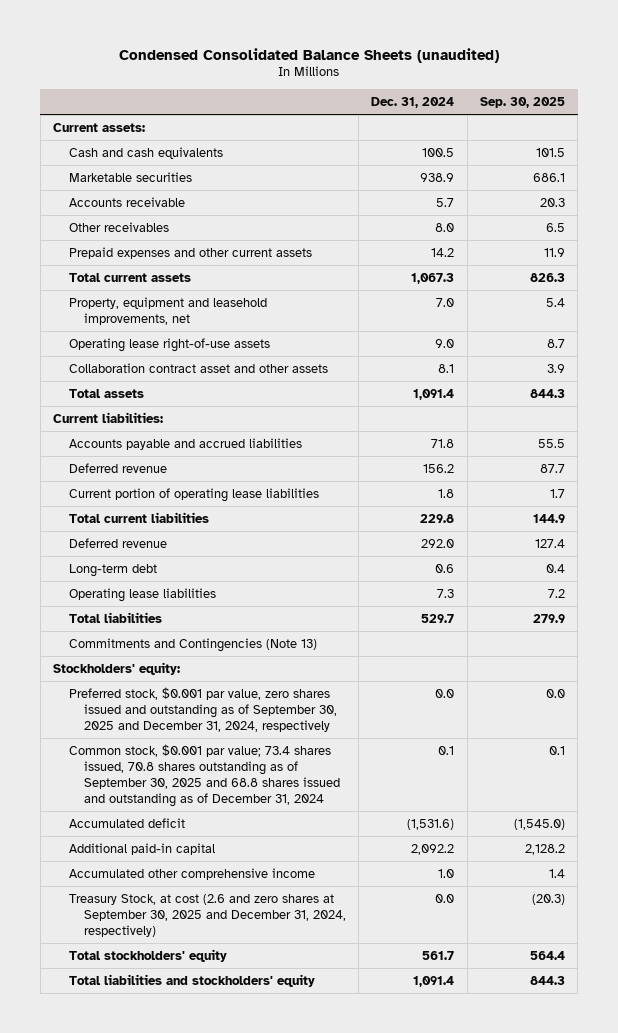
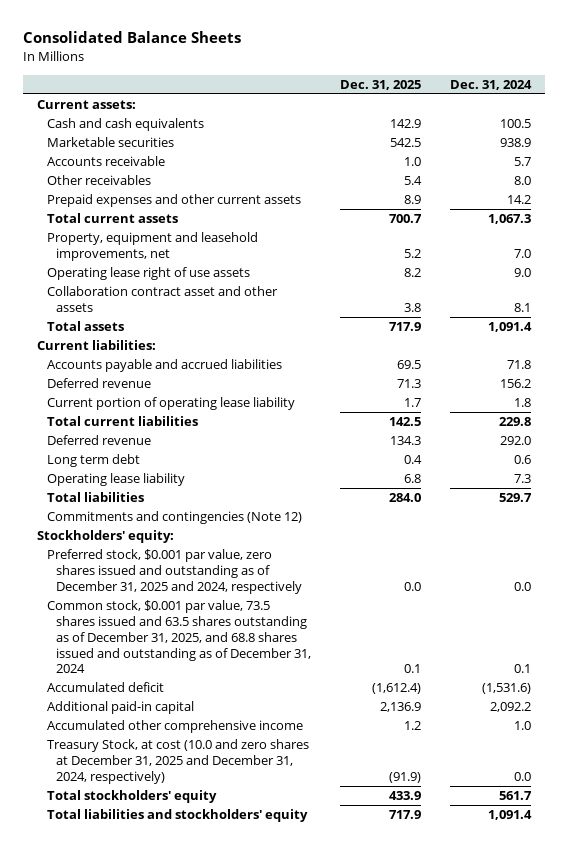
- Condensed Consolidated Balance Sheets (unaudited)
+ Consolidated Balance Sheets
- | Dec. 31, 2024 | Sep. 30, 2025
+ | Dec. 31, 2025 | Dec. 31, 2024
- Operating lease right-of-use assets | 9.0 | 8.7
+ Operating lease right of use assets | 8.2 | 9.0
- Current portion of operating lease liabilities | 1.8 | 1.7
+ Current portion of operating lease liability | 1.7 | 1.8
- Long-term debt | 0.6 | 0.4
- Operating lease liabilities | 7.3 | 7.2
+ Long term debt | 0.4 | 0.6
+ Operating lease liability | 6.8 | 7.3
- Commitments and Contingencies (Note 13)
+ Commitments and contingencies (Note 12)
- Preferred stock, $0.001 par value, zero shares issued and outstanding as of September 30, 2025 and December 31, 2024, respectively | 0.0 | 0.0
- Common stock, $0.001 par value; 73.4 shares issued, 70.8 shares outstanding as of September 30, 2025 and 68.8 shares issued and outstanding as of December 31, 2024 | 0.1 | 0.1
+ Preferred stock, $0.001 par value, zero shares issued and outstanding as of December 31, 2025 and 2024, respectively | 0.0 | 0.0
+ Common stock, $0.001 par value, 73.5 shares issued and 63.5 shares outstanding as of December 31, 2025, and 68.8 shares issued and outstanding as of December 31, 2024 | 0.1 | 0.1
- Treasury Stock, at cost (2.6 and zero shares at September 30, 2025 and December 31, 2024, respectively) | 0.0 | (20.3)
+ Treasury Stock, at cost (10.0 and zero shares at December 31, 2025 and December 31, 2024, respectively) | (91.9) | 0.0

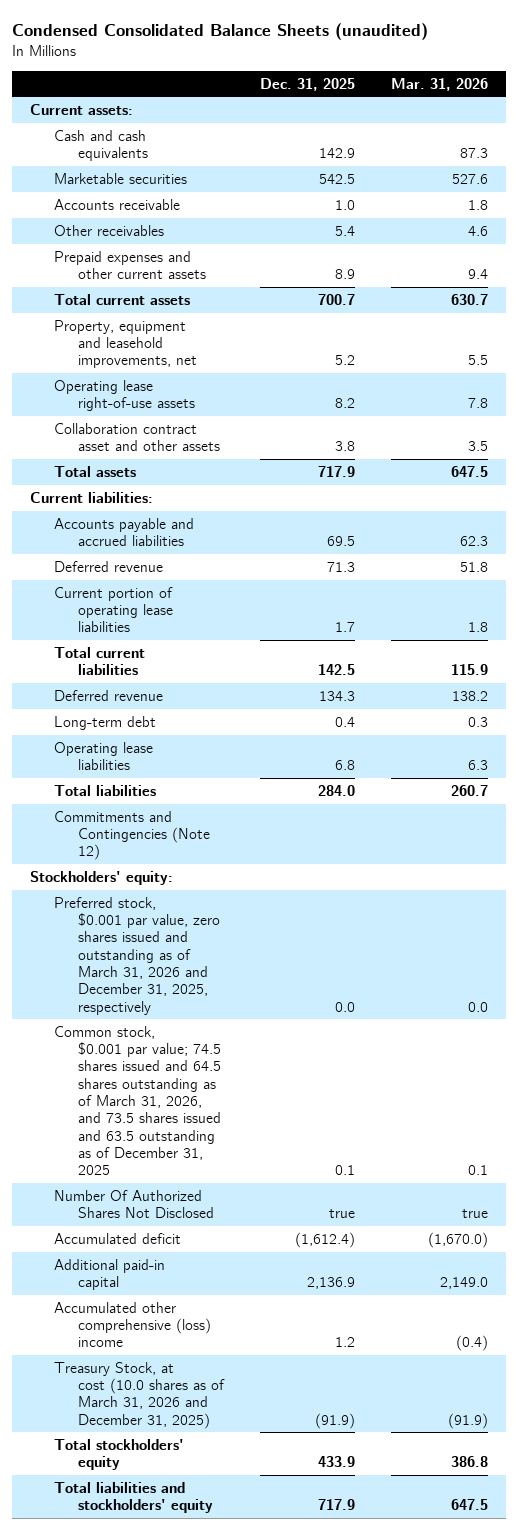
- Consolidated Balance Sheets
+ Condensed Consolidated Balance Sheets (unaudited)
- | Dec. 31, 2025 | Dec. 31, 2024
+ | Dec. 31, 2025 | Mar. 31, 2026
- Operating lease right of use assets | 8.2 | 9.0
+ Operating lease right-of-use assets | 8.2 | 7.8
- Current portion of operating lease liability | 1.7 | 1.8
+ Current portion of operating lease liabilities | 1.7 | 1.8
- Long term debt | 0.4 | 0.6
- Operating lease liability | 6.8 | 7.3
+ Long-term debt | 0.4 | 0.3
+ Operating lease liabilities | 6.8 | 6.3
- Commitments and contingencies (Note 12)
+ Commitments and Contingencies (Note 12)
- Preferred stock, $0.001 par value, zero shares issued and outstanding as of December 31, 2025 and 2024, respectively | 0.0 | 0.0
- Common stock, $0.001 par value, 73.5 shares issued and 63.5 shares outstanding as of December 31, 2025, and 68.8 shares issued and outstanding as of December 31, 2024 | 0.1 | 0.1
+ Preferred stock, $0.001 par value, zero shares issued and outstanding as of March 31, 2026 and December 31, 2025, respectively | 0.0 | 0.0
+ Common stock, $0.001 par value; 74.5 shares issued and 64.5 shares outstanding as of March 31, 2026, and 73.5 shares issued and 63.5 outstanding as of December 31, 2025 | 0.1 | 0.1
+ Number Of Authorized Shares Not Disclosed | true | true
- Accumulated other comprehensive income | 1.2 | 1.0
- Treasury Stock, at cost (10.0 and zero shares at December 31, 2025 and December 31, 2024, respectively) | (91.9) | 0.0
+ Accumulated other comprehensive (loss) income | 1.2 | (0.4)
+ Treasury Stock, at cost (10.0 shares as of March 31, 2026 and December 31, 2025) | (91.9) | (91.9)

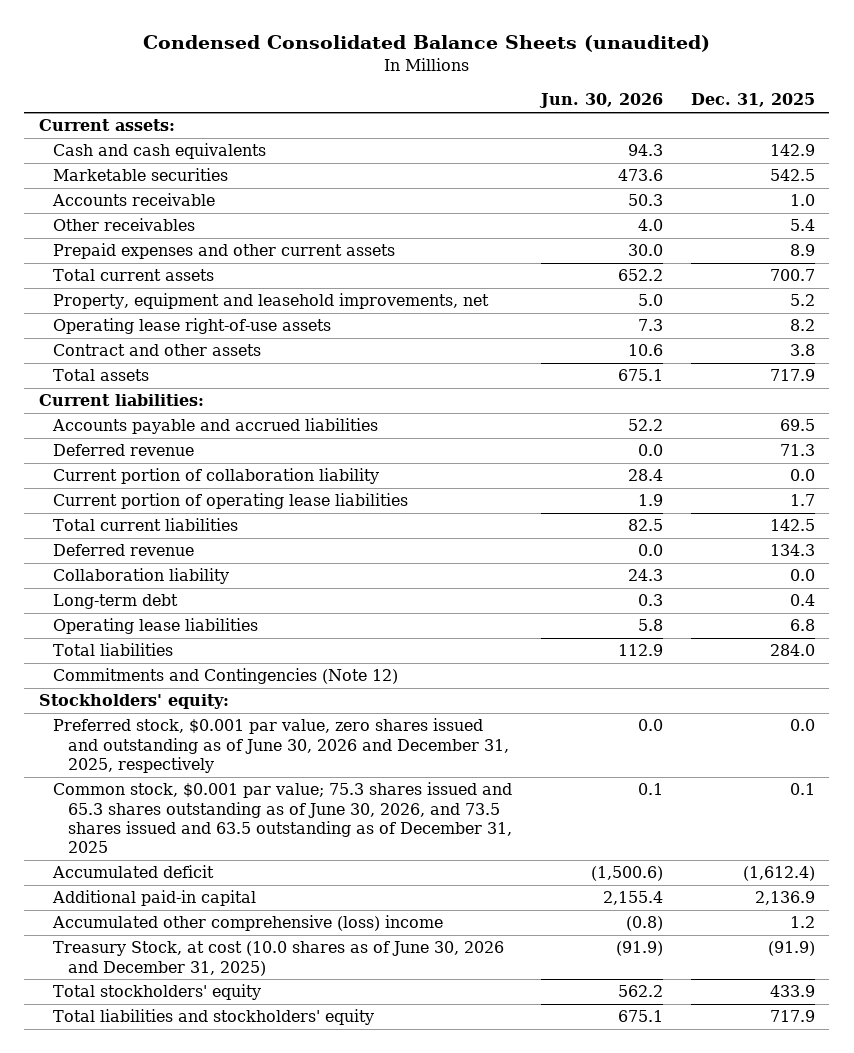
- | Dec. 31, 2025 | Mar. 31, 2026
+ | Jun. 30, 2026 | Dec. 31, 2025
- Collaboration contract asset and other assets | 3.8 | 3.5
+ Contract and other assets | 10.6 | 3.8
+ Current portion of collaboration liability | 28.4 | 0.0
+ Collaboration liability | 24.3 | 0.0
- Preferred stock, $0.001 par value, zero shares issued and outstanding as of March 31, 2026 and December 31, 2025, respectively | 0.0 | 0.0
- Common stock, $0.001 par value; 74.5 shares issued and 64.5 shares outstanding as of March 31, 2026, and 73.5 shares issued and 63.5 outstanding as of December 31, 2025 | 0.1 | 0.1
- Number Of Authorized Shares Not Disclosed | true | true
+ Preferred stock, $0.001 par value, zero shares issued and outstanding as of June 30, 2026 and December 31, 2025, respectively | 0.0 | 0.0
+ Common stock, $0.001 par value; 75.3 shares issued and 65.3 shares outstanding as of June 30, 2026, and 73.5 shares issued and 63.5 outstanding as of December 31, 2025 | 0.1 | 0.1
- Treasury Stock, at cost (10.0 shares as of March 31, 2026 and December 31, 2025) | (91.9) | (91.9)
+ Treasury Stock, at cost (10.0 shares as of June 30, 2026 and December 31, 2025) | (91.9) | (91.9)

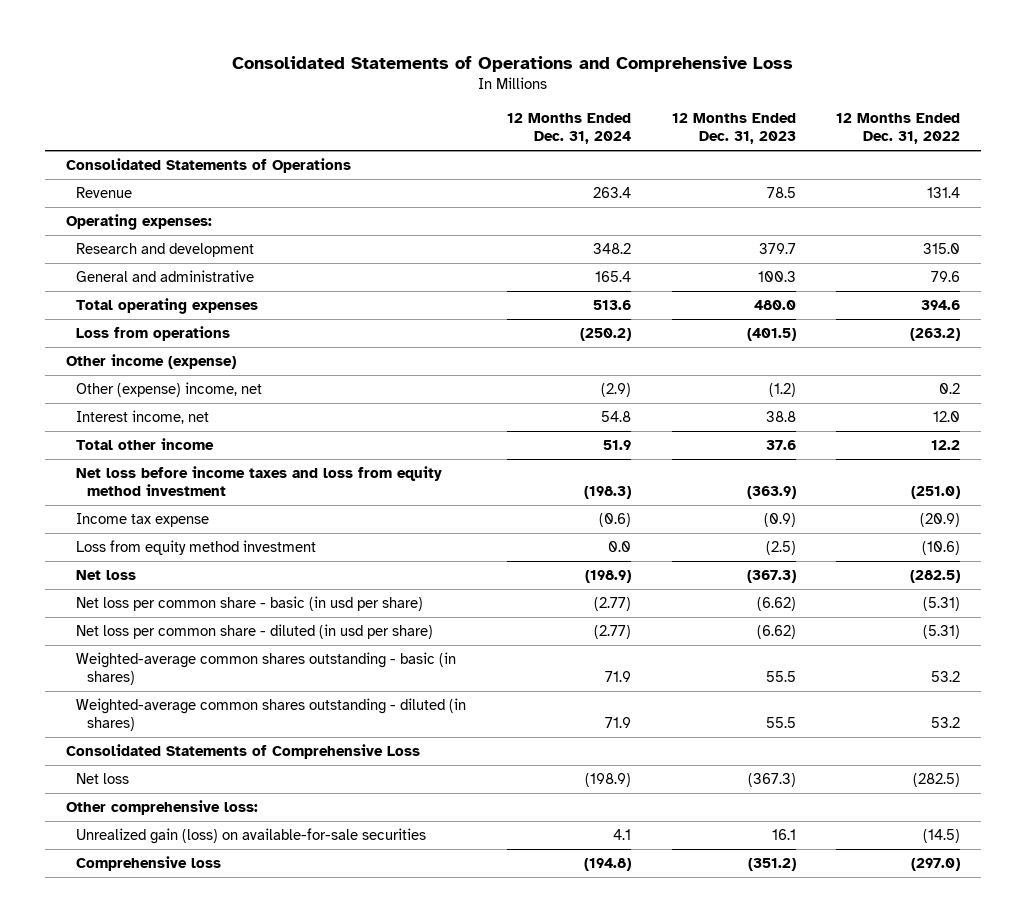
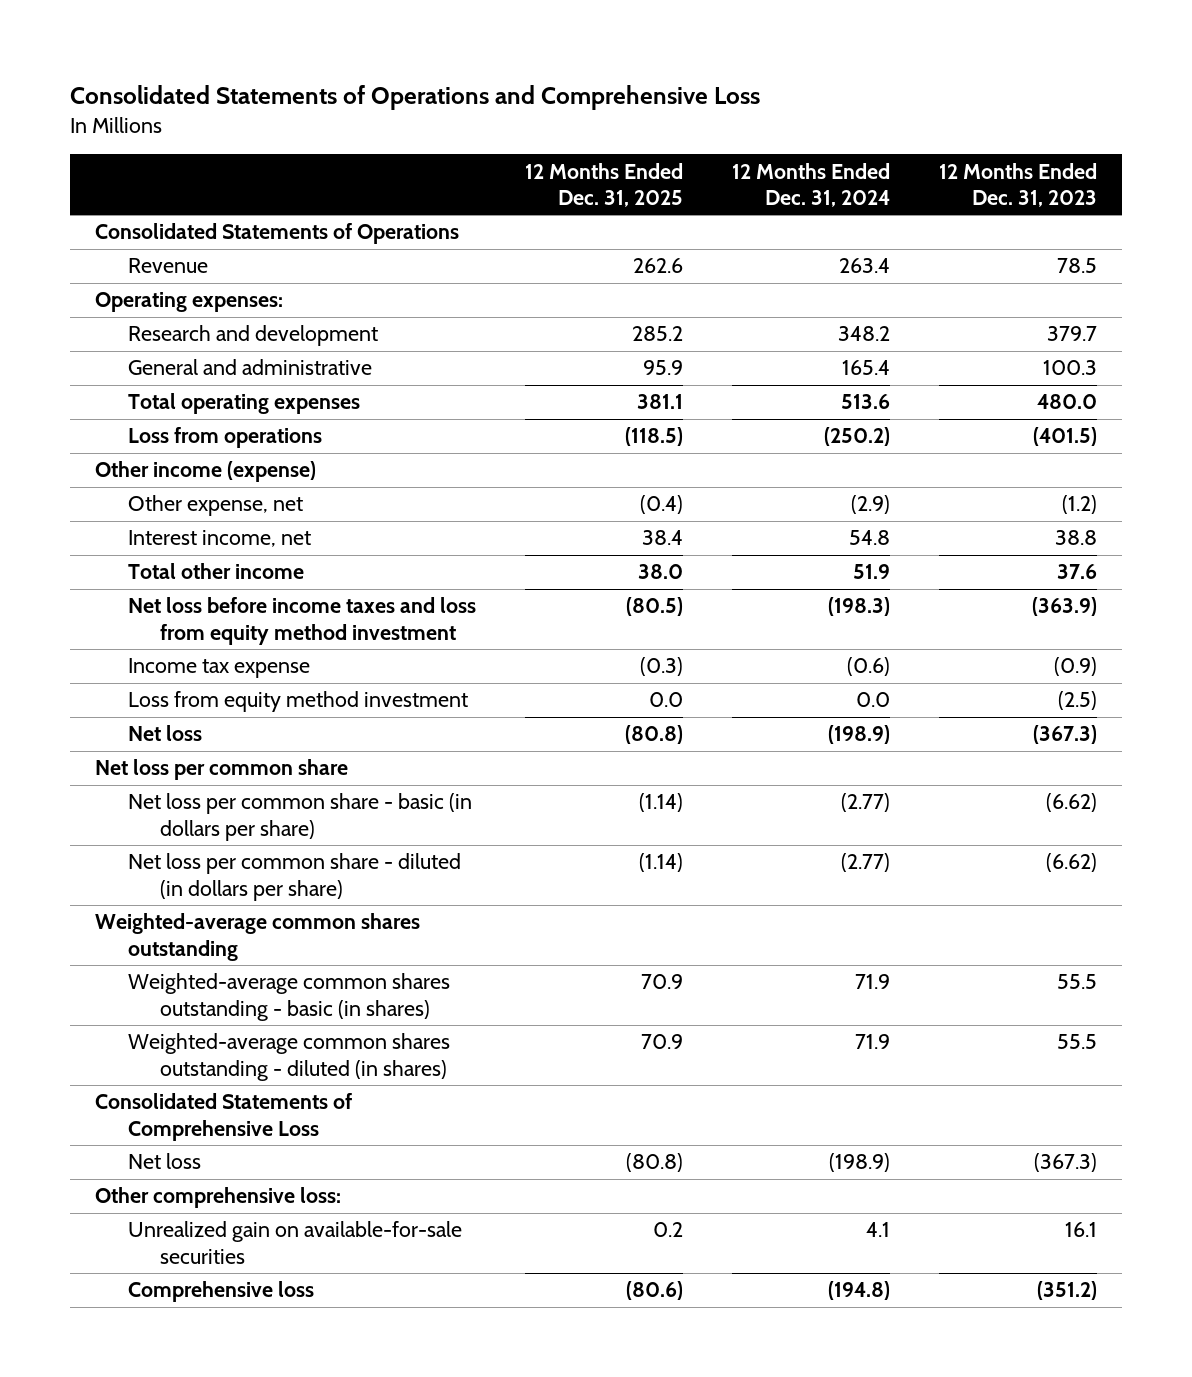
- | 12 Months Ended Dec. 31, 2024 | 12 Months Ended Dec. 31, 2023 | 12 Months Ended Dec. 31, 2022
+ | 12 Months Ended Dec. 31, 2025 | 12 Months Ended Dec. 31, 2024 | 12 Months Ended Dec. 31, 2023
- Other (expense) income, net | (2.9) | (1.2) | 0.2
+ Other expense, net | (0.4) | (2.9) | (1.2)
- Net loss per common share - basic (in usd per share) | (2.77) | (6.62) | (5.31)
- Net loss per common share - diluted (in usd per share) | (2.77) | (6.62) | (5.31)
+ Net loss per common share
+ Net loss per common share - basic (in dollars per share) | (1.14) | (2.77) | (6.62)
+ Net loss per common share - diluted (in dollars per share) | (1.14) | (2.77) | (6.62)
+ Weighted-average common shares outstanding
- Unrealized gain (loss) on available-for-sale securities | 4.1 | 16.1 | (14.5)
+ Unrealized gain on available-for-sale securities | 0.2 | 4.1 | 16.1

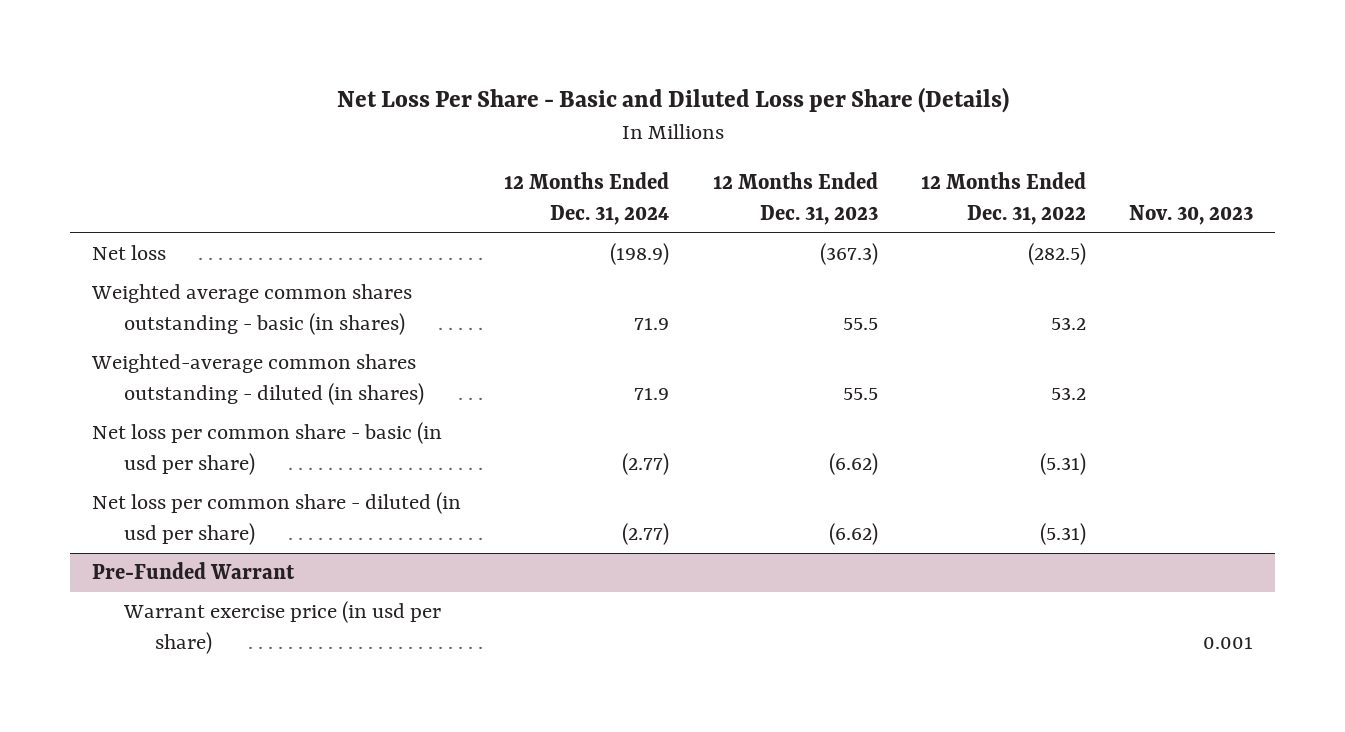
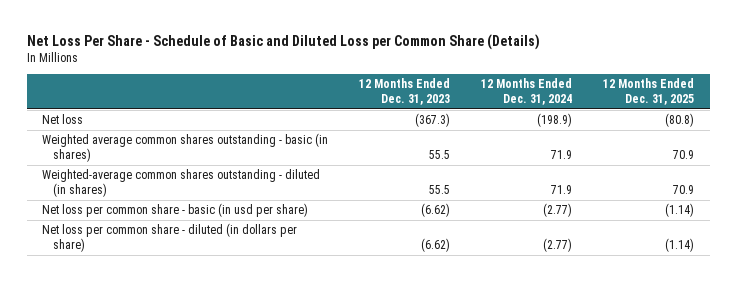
- Net Loss Per Share - Basic and Diluted Loss per Share (Details)
+ Net Loss Per Share - Schedule of Basic and Diluted Loss per Common Share (Details)
- | 12 Months Ended Dec. 31, 2024 | 12 Months Ended Dec. 31, 2023 | 12 Months Ended Dec. 31, 2022 | Nov. 30, 2023
+ | 12 Months Ended Dec. 31, 2023 | 12 Months Ended Dec. 31, 2024 | 12 Months Ended Dec. 31, 2025
- Net loss per common share - diluted (in usd per share) | (2.77) | (6.62) | (5.31) |
- Pre-Funded Warrant
- Warrant exercise price (in usd per share) | | | | 0.001
+ Net loss per common share - diluted (in dollars per share) | (6.62) | (2.77) | (1.14)

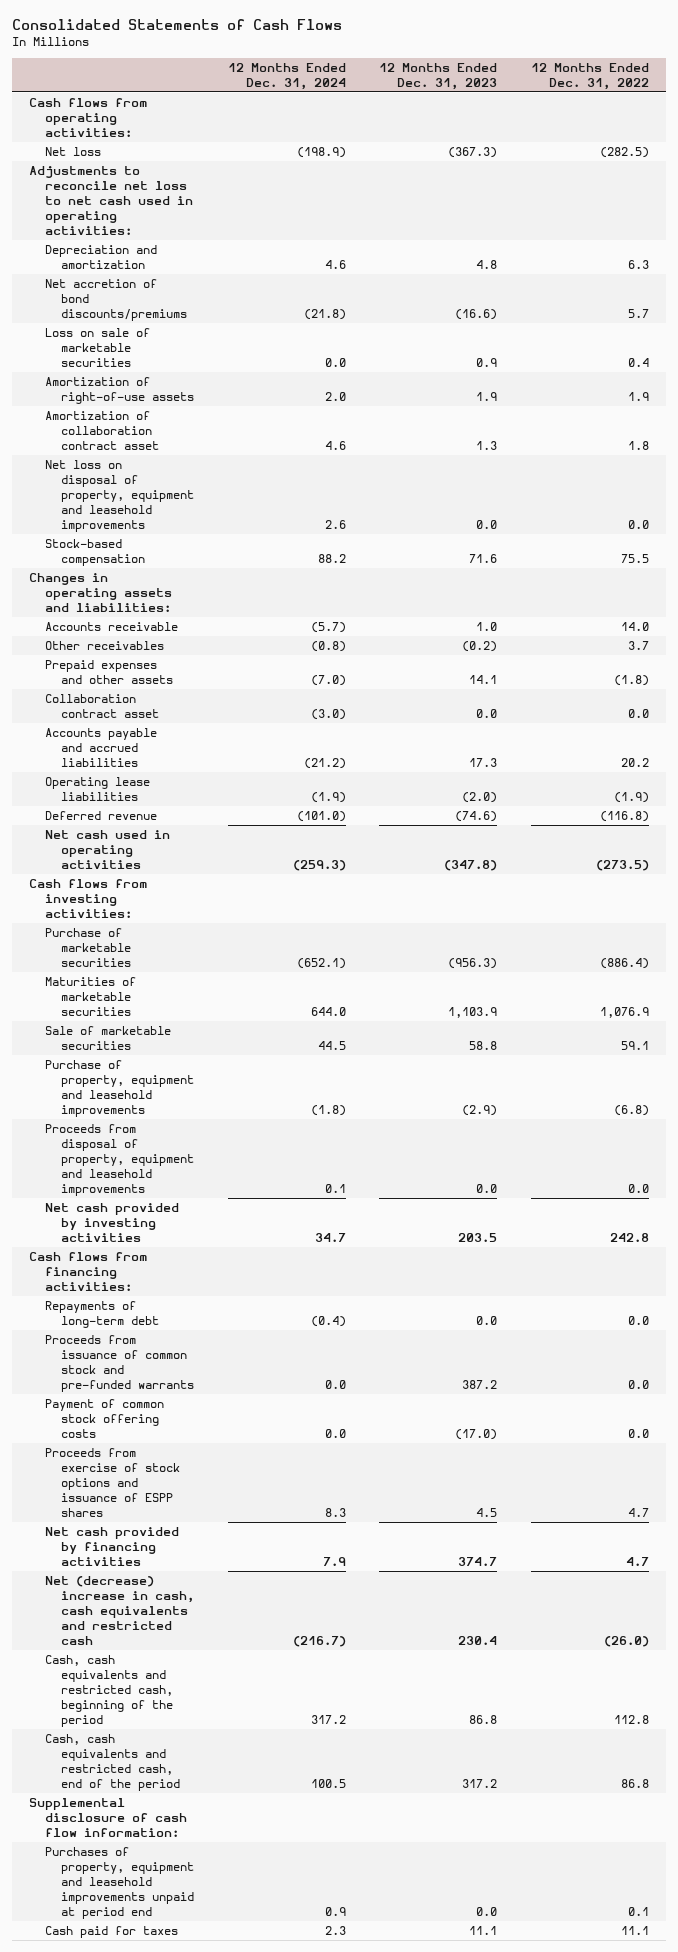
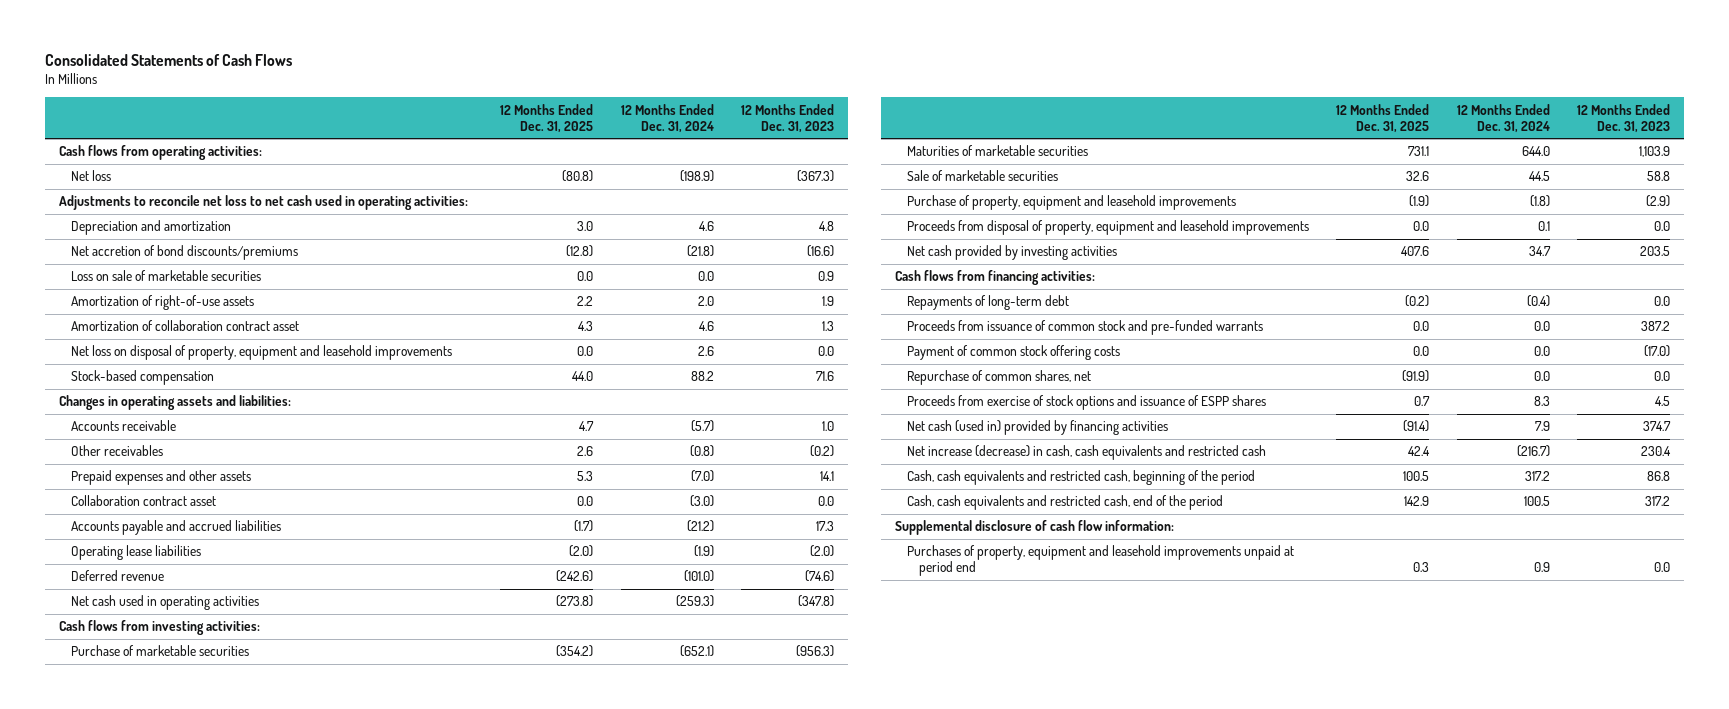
- | 12 Months Ended Dec. 31, 2024 | 12 Months Ended Dec. 31, 2023 | 12 Months Ended Dec. 31, 2022
+ | 12 Months Ended Dec. 31, 2025 | 12 Months Ended Dec. 31, 2024 | 12 Months Ended Dec. 31, 2023
+ Repurchase of common shares, net | (91.9) | 0.0 | 0.0
- Net cash provided by financing activities | 7.9 | 374.7 | 4.7
- Net (decrease) increase in cash, cash equivalents and restricted cash | (216.7) | 230.4 | (26.0)
+ Net cash (used in) provided by financing activities | (91.4) | 7.9 | 374.7
+ Net increase (decrease) in cash, cash equivalents and restricted cash | 42.4 | (216.7) | 230.4
- Cash paid for taxes | 2.3 | 11.1 | 11.1

